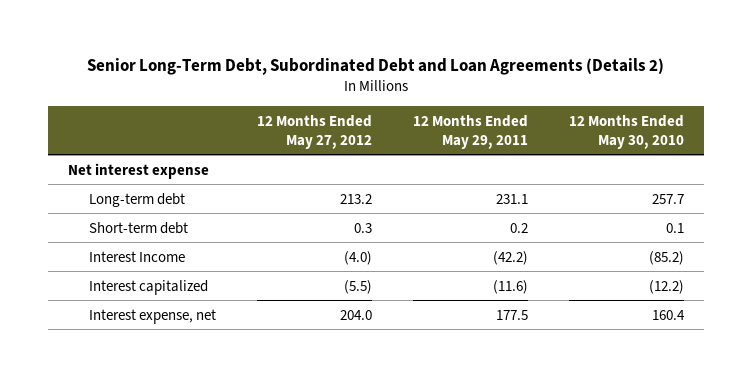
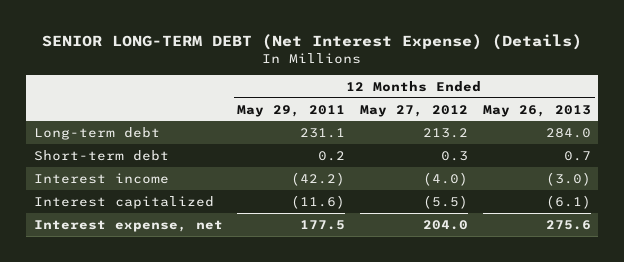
- Senior Long-Term Debt, Subordinated Debt and Loan Agreements (Details 2)
+ SENIOR LONG-TERM DEBT (Net Interest Expense) (Details)
- | 12 Months Ended May 27, 2012 | 12 Months Ended May 29, 2011 | 12 Months Ended May 30, 2010
+ | 12 Months Ended May 29, 2011 | 12 Months Ended May 27, 2012 | 12 Months Ended May 26, 2013
- Net interest expense
- Interest Income | (4.0) | (42.2) | (85.2)
+ Interest income | (42.2) | (4.0) | (3.0)

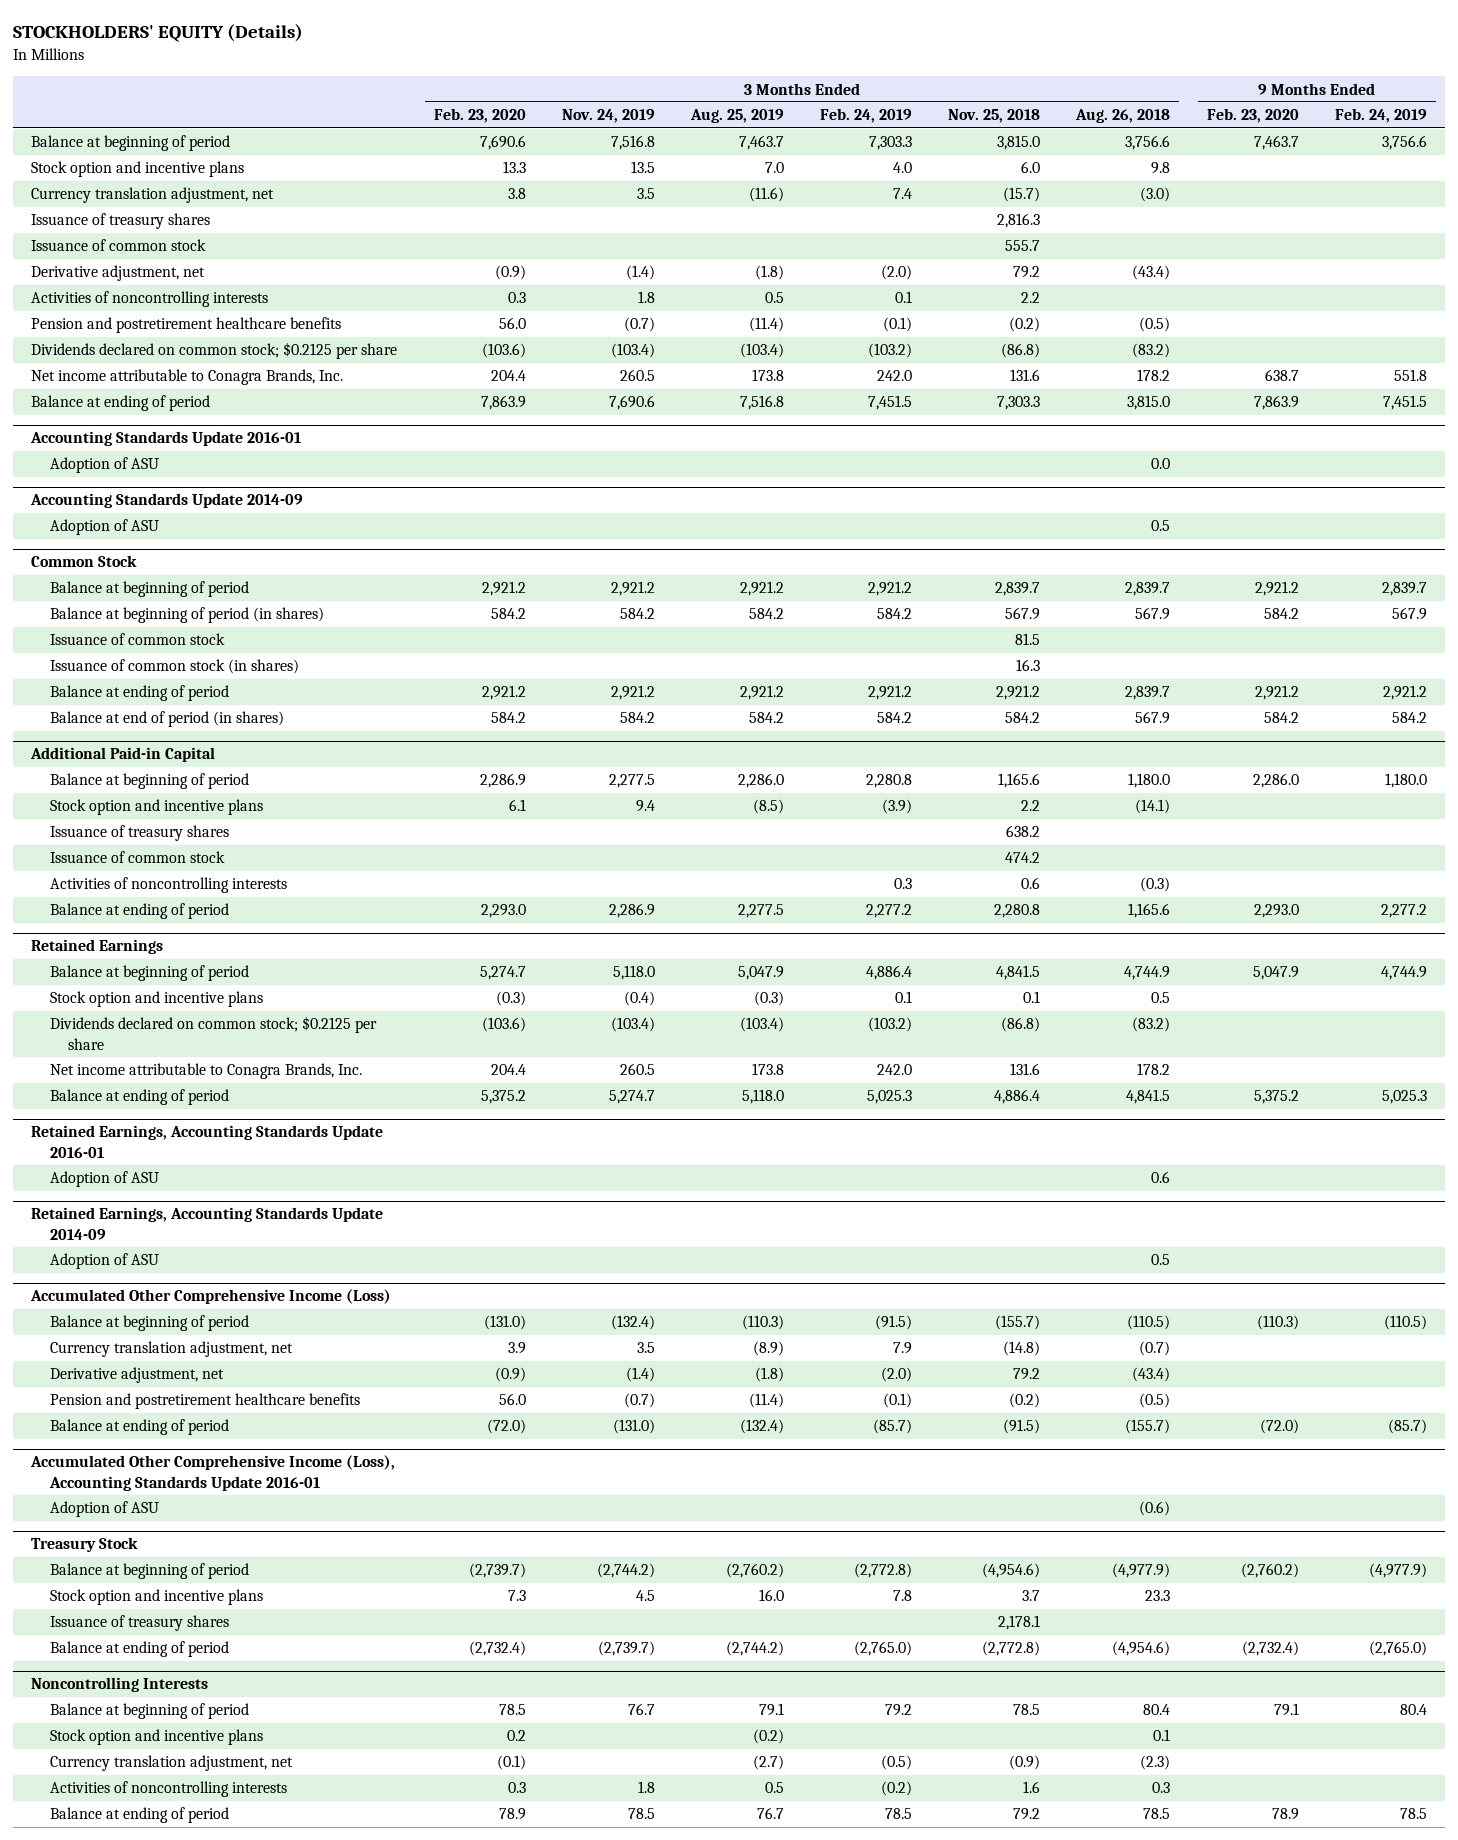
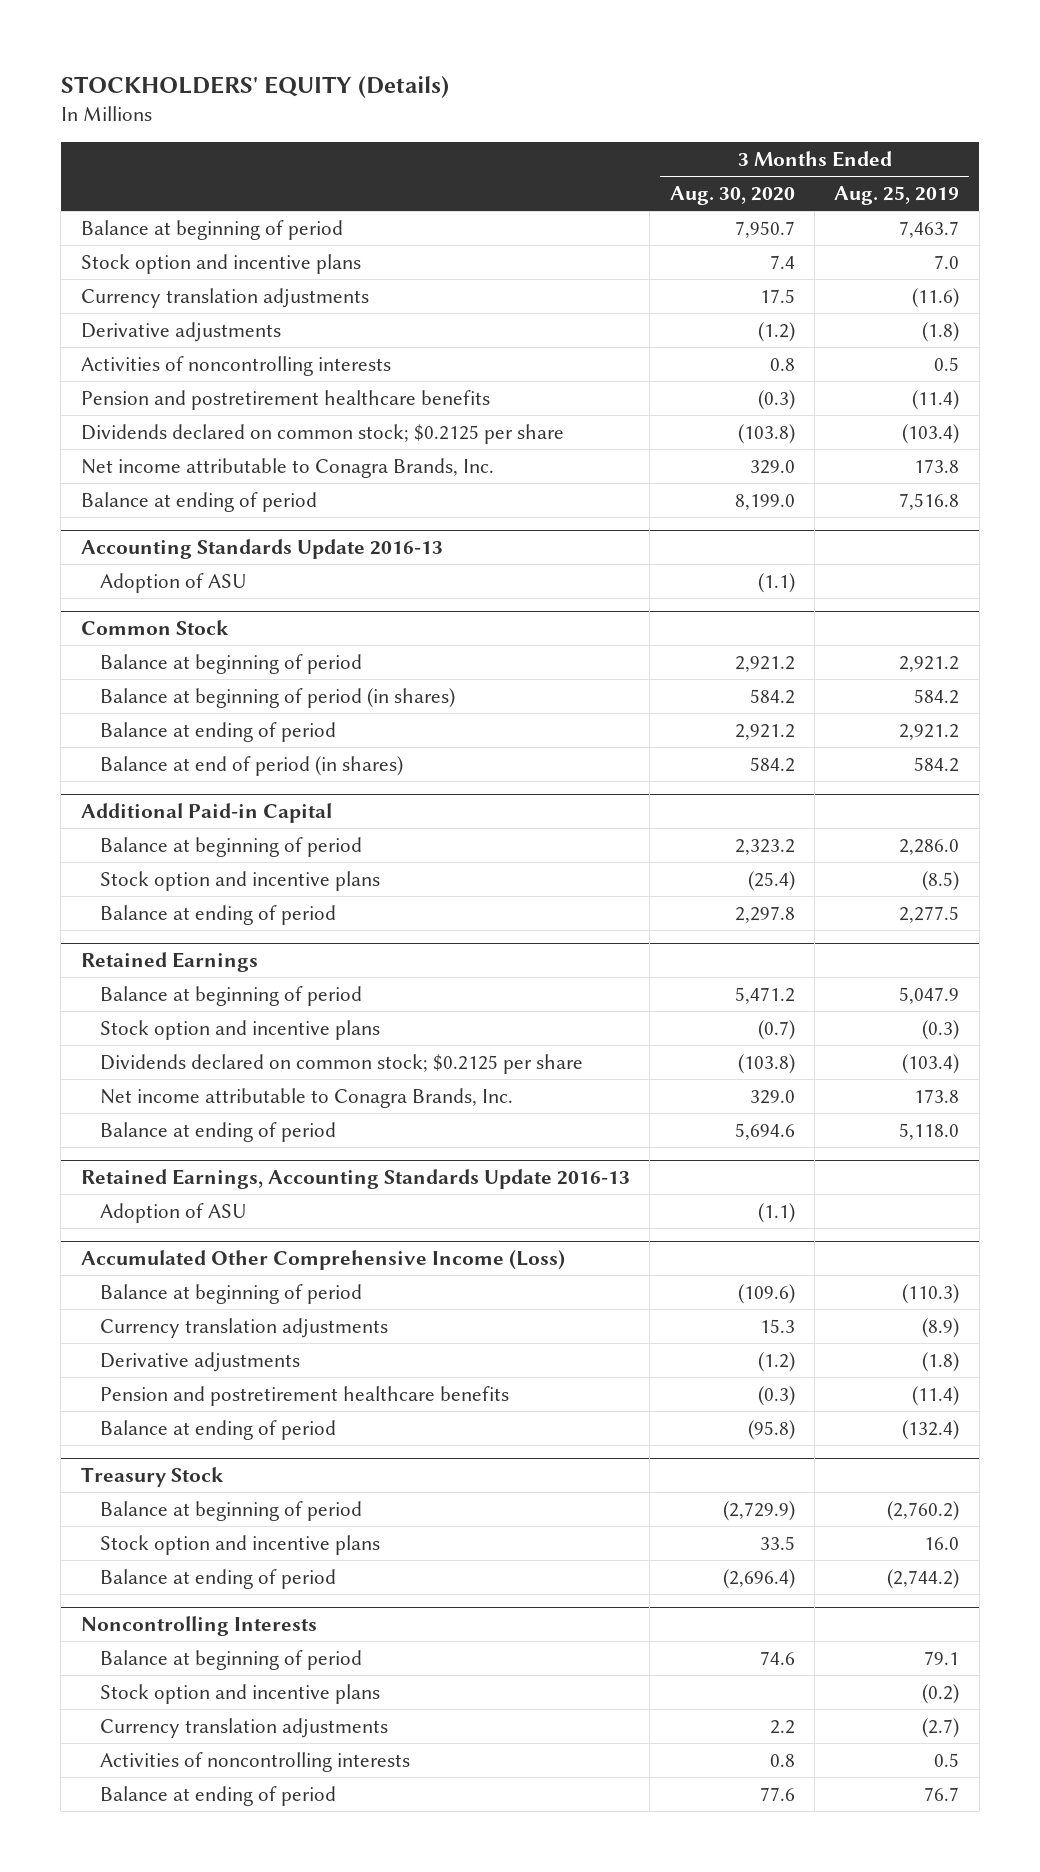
- | 3 Months Ended Feb. 23, 2020 | 3 Months Ended Nov. 24, 2019 | 3 Months Ended Aug. 25, 2019 | 3 Months Ended Feb. 24, 2019 | 3 Months Ended Nov. 25, 2018 | 3 Months Ended Aug. 26, 2018 | 9 Months Ended Feb. 23, 2020 | 9 Months Ended Feb. 24, 2019
+ | 3 Months Ended Aug. 30, 2020 | 3 Months Ended Aug. 25, 2019
- Currency translation adjustment, net | 3.8 | 3.5 | (11.6) | 7.4 | (15.7) | (3.0) | |
- Issuance of treasury shares | | | | | 2,816.3 | | |
- Issuance of common stock | | | | | 555.7 | | |
- Derivative adjustment, net | (0.9) | (1.4) | (1.8) | (2.0) | 79.2 | (43.4) | |
+ Currency translation adjustments | 17.5 | (11.6)
+ Derivative adjustments | (1.2) | (1.8)
- Accounting Standards Update 2016-01
- Adoption of ASU | | | | | | 0.0 | |
- Accounting Standards Update 2014-09
+ Accounting Standards Update 2016-13
@ Common Stock
- Issuance of common stock | | | | | 81.5 | | |
- Issuance of common stock (in shares) | | | | | 16.3 | | |
@ Additional Paid-in Capital
- Issuance of treasury shares | | | | | 638.2 | | |
- Issuance of common stock | | | | | 474.2 | | |
- Activities of noncontrolling interests | | | | 0.3 | 0.6 | (0.3) | |
- Retained Earnings, Accounting Standards Update 2016-01
- Adoption of ASU | | | | | | 0.6 | |
- Retained Earnings, Accounting Standards Update 2014-09
+ Retained Earnings, Accounting Standards Update 2016-13
@ Accumulated Other Comprehensive Income (Loss)
- Currency translation adjustment, net | 3.9 | 3.5 | (8.9) | 7.9 | (14.8) | (0.7) | |
- Derivative adjustment, net | (0.9) | (1.4) | (1.8) | (2.0) | 79.2 | (43.4) | |
+ Currency translation adjustments | 15.3 | (8.9)
+ Derivative adjustments | (1.2) | (1.8)
- Accumulated Other Comprehensive Income (Loss), Accounting Standards Update 2016-01
- Adoption of ASU | | | | | | (0.6) | |
@ Treasury Stock
- Issuance of treasury shares | | | | | 2,178.1 | | |
@ Noncontrolling Interests
- Currency translation adjustment, net | (0.1) | | (2.7) | (0.5) | (0.9) | (2.3) | |
+ Currency translation adjustments | 2.2 | (2.7)

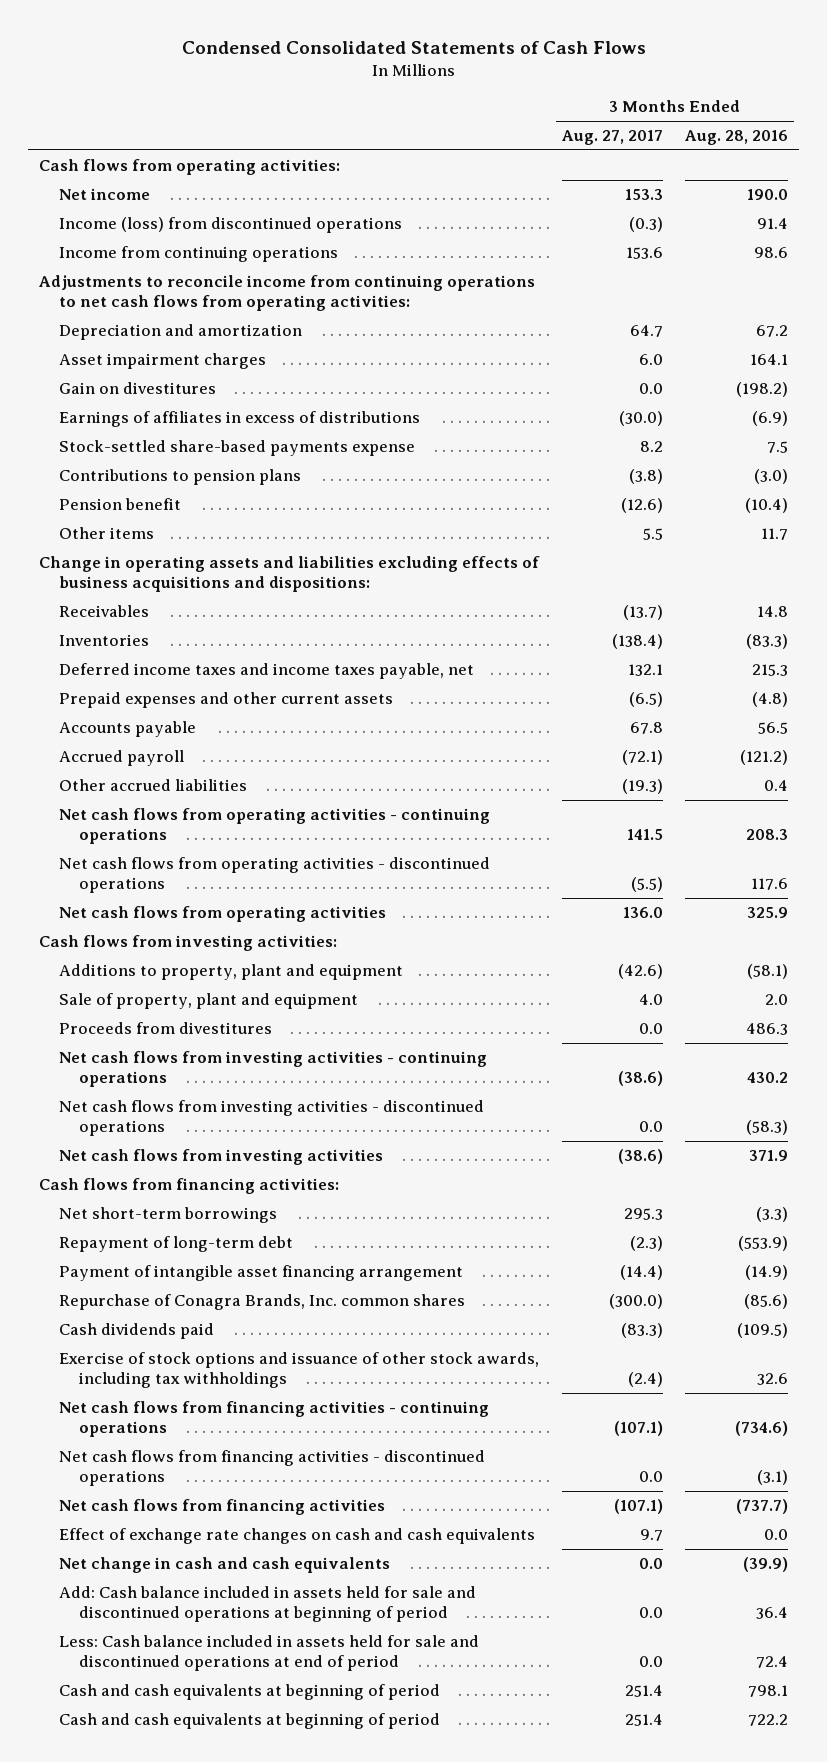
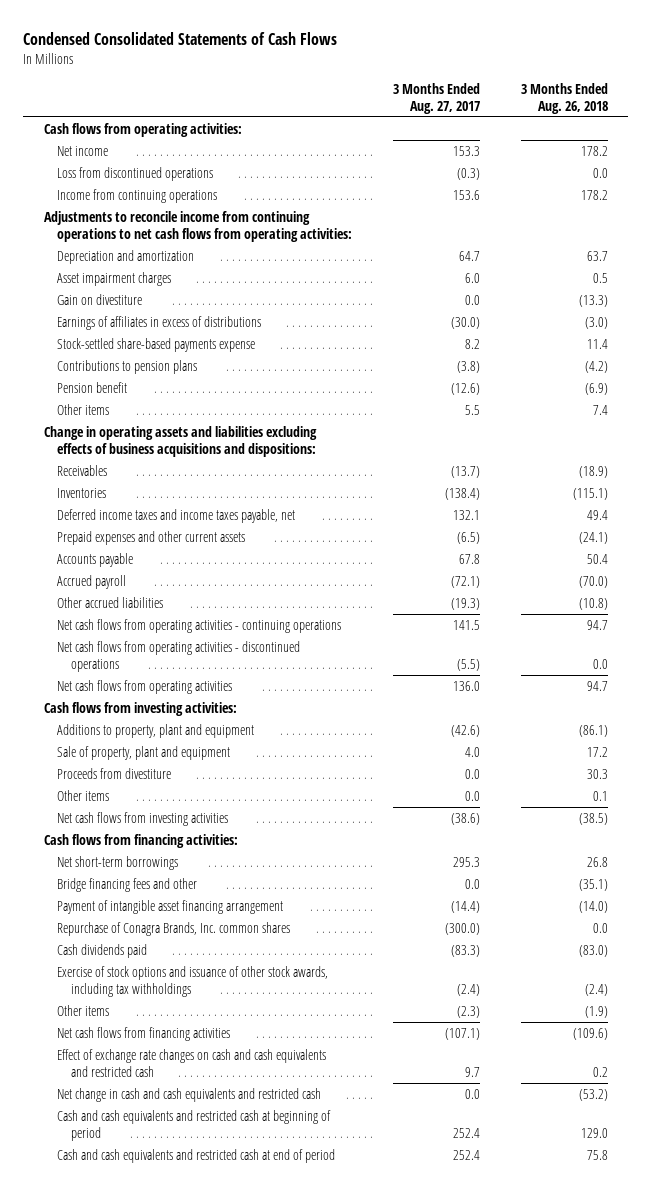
- | 3 Months Ended Aug. 27, 2017 | 3 Months Ended Aug. 28, 2016
+ | 3 Months Ended Aug. 27, 2017 | 3 Months Ended Aug. 26, 2018
- Income (loss) from discontinued operations | (0.3) | 91.4
+ Loss from discontinued operations | (0.3) | 0.0
- Gain on divestitures | 0.0 | (198.2)
+ Gain on divestiture | 0.0 | (13.3)
- Proceeds from divestitures | 0.0 | 486.3
- Net cash flows from investing activities - continuing operations | (38.6) | 430.2
- Net cash flows from investing activities - discontinued operations | 0.0 | (58.3)
+ Proceeds from divestiture | 0.0 | 30.3
+ Other items | 0.0 | 0.1
- Repayment of long-term debt | (2.3) | (553.9)
+ Bridge financing fees and other | 0.0 | (35.1)
- Net cash flows from financing activities - continuing operations | (107.1) | (734.6)
- Net cash flows from financing activities - discontinued operations | 0.0 | (3.1)
+ Other items | (2.3) | (1.9)
- Effect of exchange rate changes on cash and cash equivalents | 9.7 | 0.0
- Net change in cash and cash equivalents | 0.0 | (39.9)
- Add: Cash balance included in assets held for sale and discontinued operations at beginning of period | 0.0 | 36.4
- Less: Cash balance included in assets held for sale and discontinued operations at end of period | 0.0 | 72.4
- Cash and cash equivalents at beginning of period | 251.4 | 798.1
- Cash and cash equivalents at beginning of period | 251.4 | 722.2
+ Effect of exchange rate changes on cash and cash equivalents and restricted cash | 9.7 | 0.2
+ Net change in cash and cash equivalents and restricted cash | 0.0 | (53.2)
+ Cash and cash equivalents and restricted cash at beginning of period | 252.4 | 129.0
+ Cash and cash equivalents and restricted cash at end of period | 252.4 | 75.8

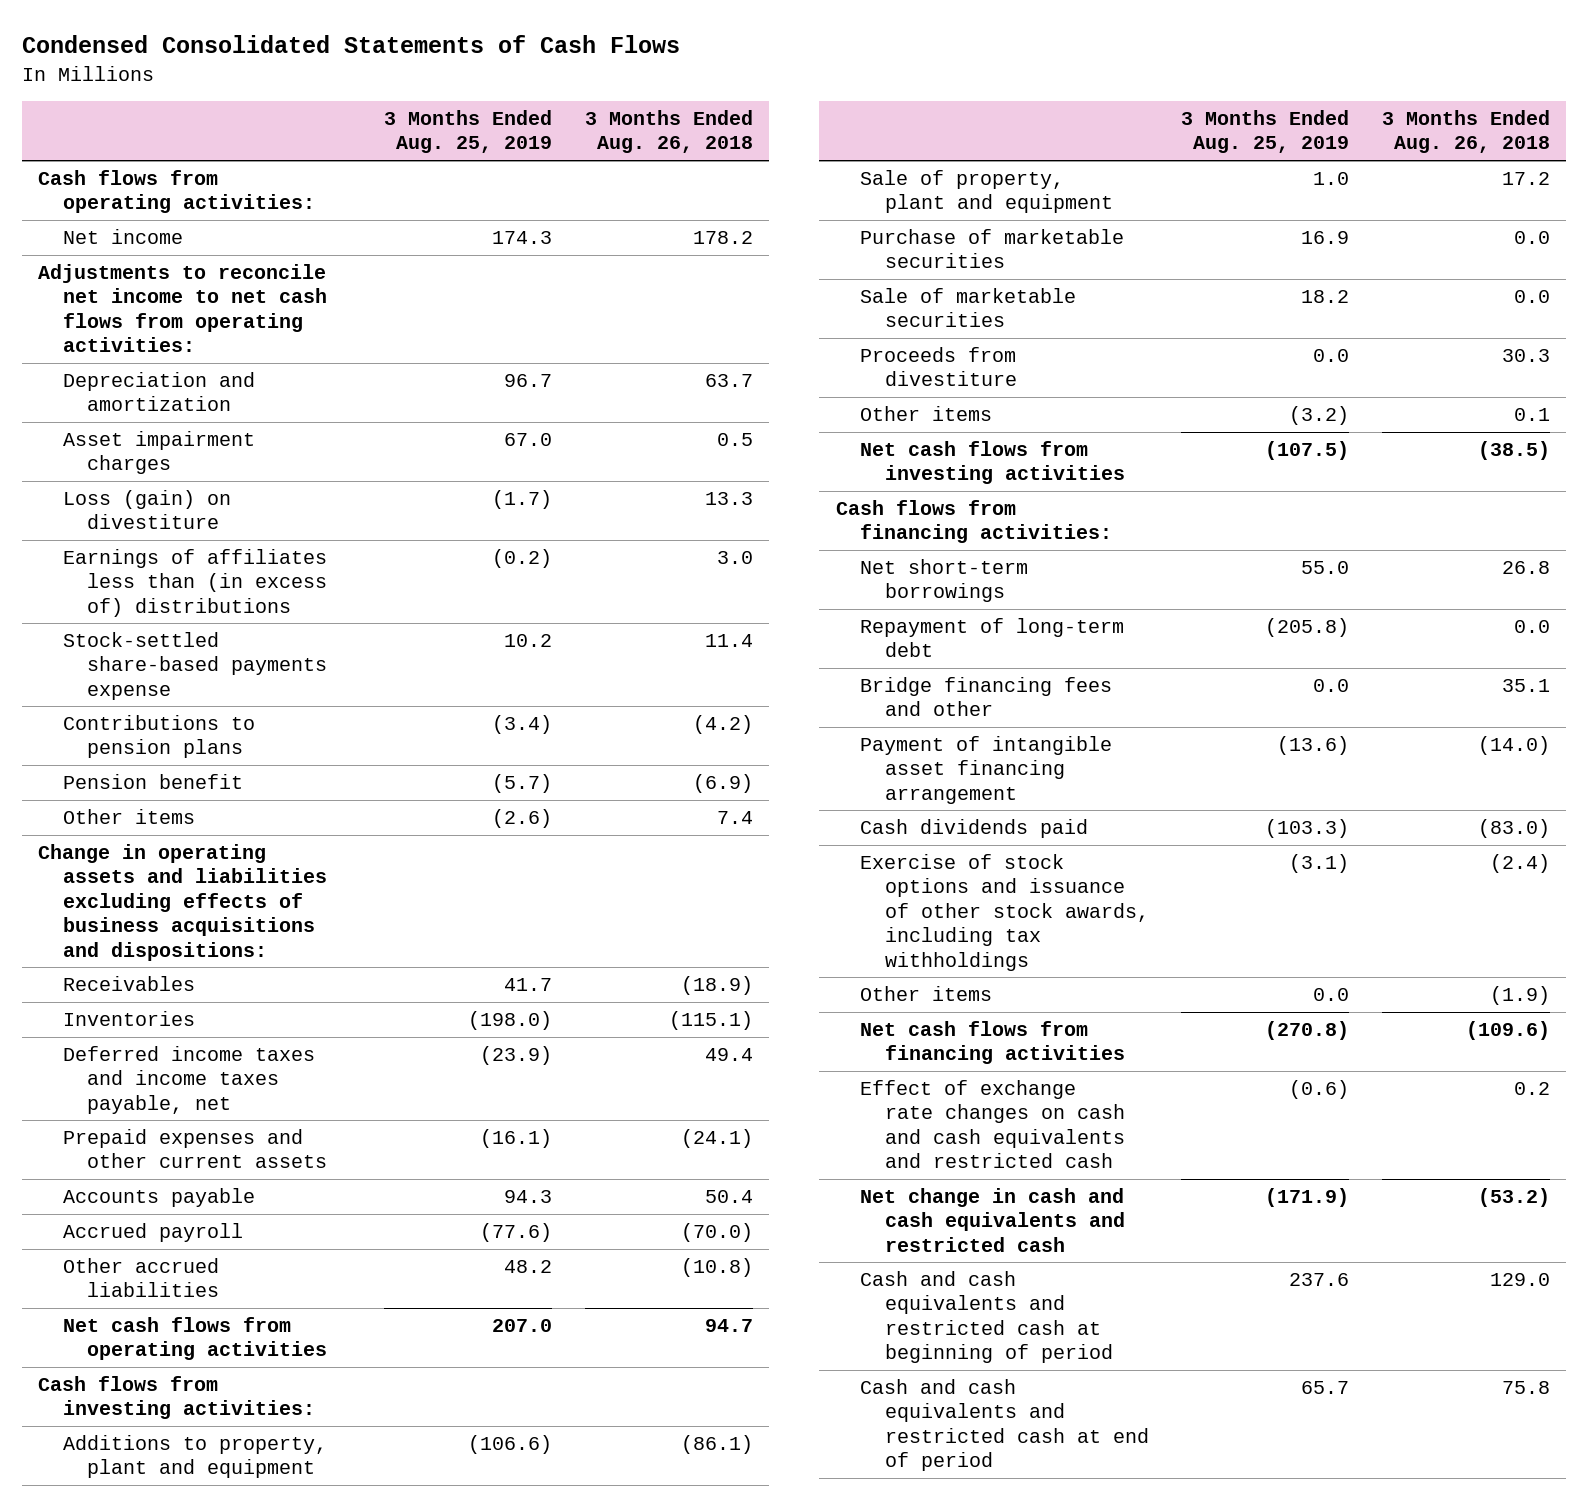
- | 3 Months Ended Aug. 27, 2017 | 3 Months Ended Aug. 26, 2018
+ | 3 Months Ended Aug. 25, 2019 | 3 Months Ended Aug. 26, 2018
- Loss from discontinued operations | (0.3) | 0.0
- Income from continuing operations | 153.6 | 178.2
- Adjustments to reconcile income from continuing operations to net cash flows from operating activities:
+ Adjustments to reconcile net income to net cash flows from operating activities:
- Gain on divestiture | 0.0 | (13.3)
- Earnings of affiliates in excess of distributions | (30.0) | (3.0)
+ Loss (gain) on divestiture | (1.7) | 13.3
+ Earnings of affiliates less than (in excess of) distributions | (0.2) | 3.0
- Net cash flows from operating activities - continuing operations | 141.5 | 94.7
- Net cash flows from operating activities - discontinued operations | (5.5) | 0.0
+ Purchase of marketable securities | 16.9 | 0.0
+ Sale of marketable securities | 18.2 | 0.0
- Bridge financing fees and other | 0.0 | (35.1)
+ Repayment of long-term debt | (205.8) | 0.0
+ Bridge financing fees and other | 0.0 | 35.1
- Repurchase of Conagra Brands, Inc. common shares | (300.0) | 0.0

